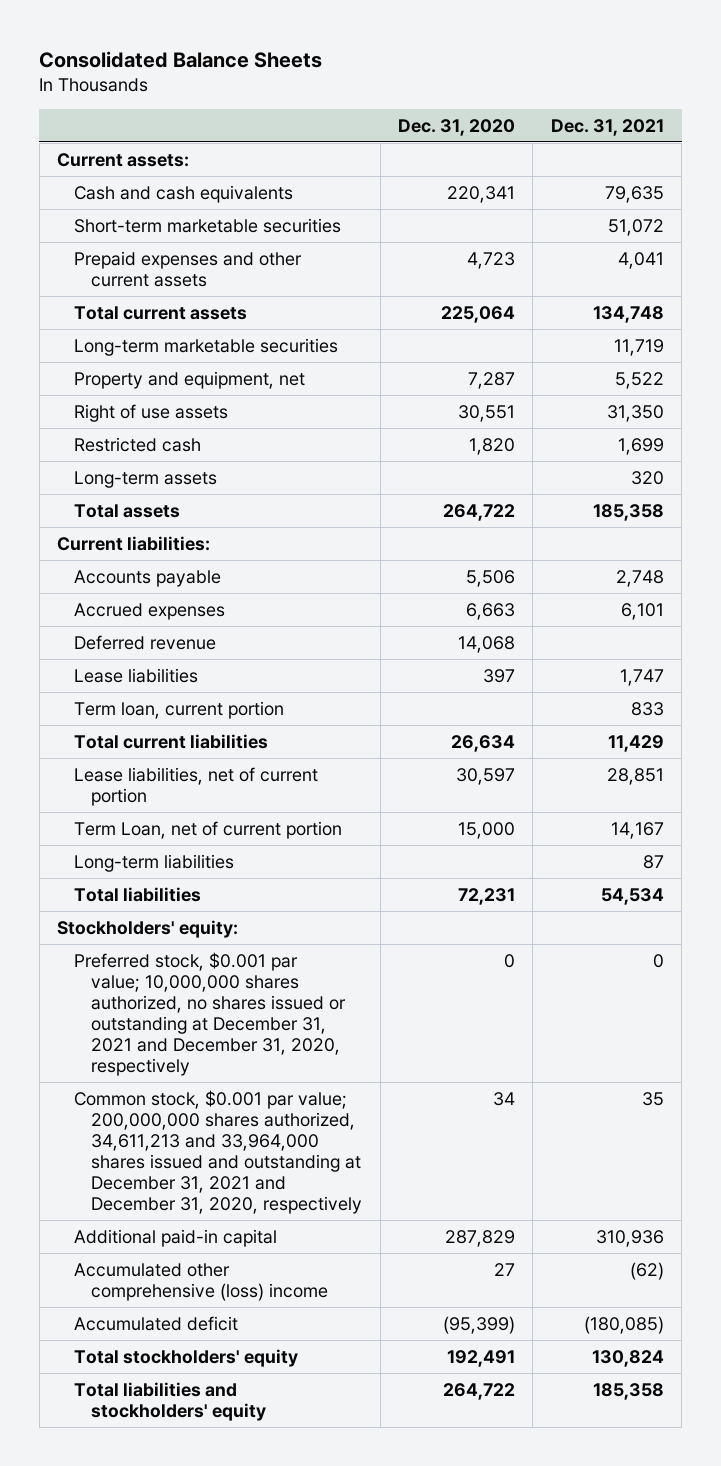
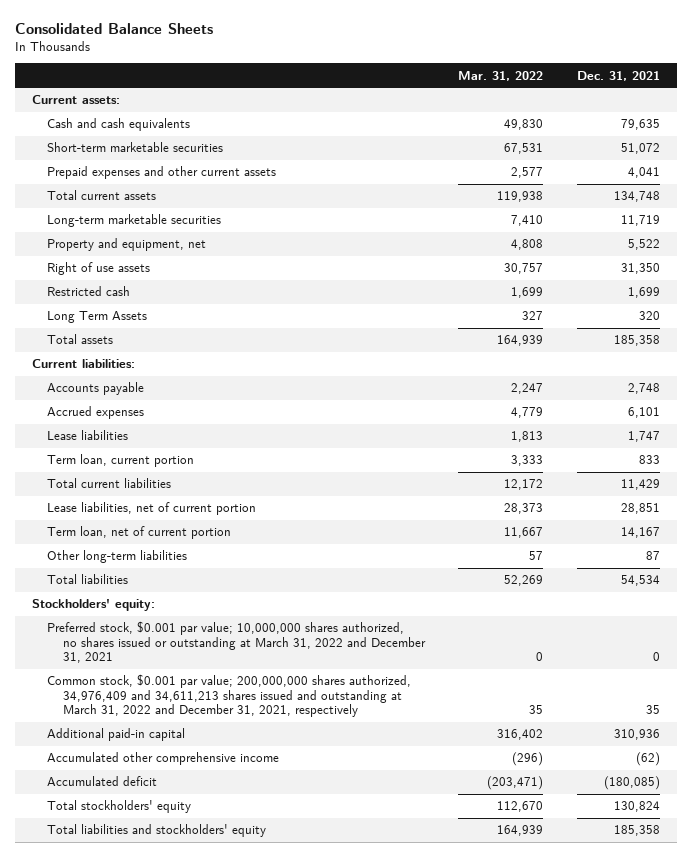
- | Dec. 31, 2020 | Dec. 31, 2021
+ | Mar. 31, 2022 | Dec. 31, 2021
- Long-term assets | | 320
+ Long Term Assets | 327 | 320
- Deferred revenue | 14,068 |
- Term Loan, net of current portion | 15,000 | 14,167
- Long-term liabilities | | 87
+ Term loan, net of current portion | 11,667 | 14,167
+ Other long-term liabilities | 57 | 87
- Preferred stock, $0.001 par value; 10,000,000 shares authorized, no shares issued or outstanding at December 31, 2021 and December 31, 2020, respectively | 0 | 0
- Common stock, $0.001 par value; 200,000,000 shares authorized, 34,611,213 and 33,964,000 shares issued and outstanding at December 31, 2021 and December 31, 2020, respectively | 34 | 35
+ Preferred stock, $0.001 par value; 10,000,000 shares authorized, no shares issued or outstanding at March 31, 2022 and December 31, 2021 | 0 | 0
+ Common stock, $0.001 par value; 200,000,000 shares authorized, 34,976,409 and 34,611,213 shares issued and outstanding at March 31, 2022 and December 31, 2021, respectively | 35 | 35
- Accumulated other comprehensive (loss) income | 27 | (62)
+ Accumulated other comprehensive income | (296) | (62)

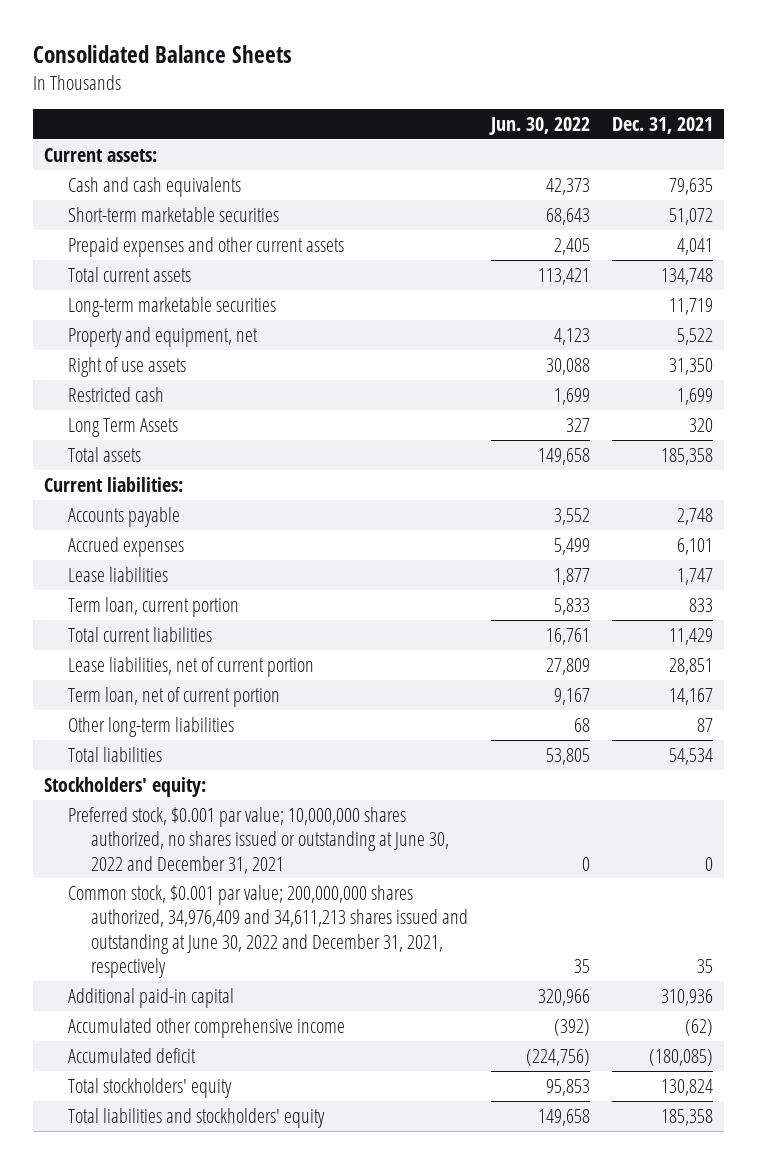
- | Mar. 31, 2022 | Dec. 31, 2021
+ | Jun. 30, 2022 | Dec. 31, 2021
- Preferred stock, $0.001 par value; 10,000,000 shares authorized, no shares issued or outstanding at March 31, 2022 and December 31, 2021 | 0 | 0
- Common stock, $0.001 par value; 200,000,000 shares authorized, 34,976,409 and 34,611,213 shares issued and outstanding at March 31, 2022 and December 31, 2021, respectively | 35 | 35
+ Preferred stock, $0.001 par value; 10,000,000 shares authorized, no shares issued or outstanding at June 30, 2022 and December 31, 2021 | 0 | 0
+ Common stock, $0.001 par value; 200,000,000 shares authorized, 34,976,409 and 34,611,213 shares issued and outstanding at June 30, 2022 and December 31, 2021, respectively | 35 | 35

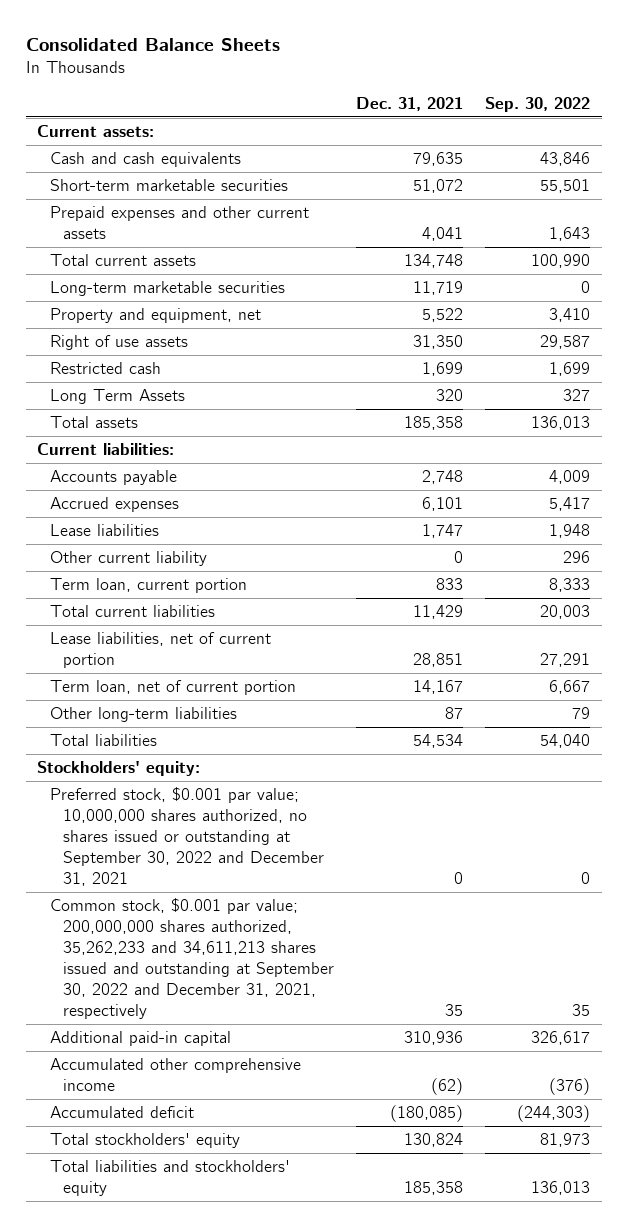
- | Jun. 30, 2022 | Dec. 31, 2021
+ | Dec. 31, 2021 | Sep. 30, 2022
+ Other current liability | 0 | 296
- Preferred stock, $0.001 par value; 10,000,000 shares authorized, no shares issued or outstanding at June 30, 2022 and December 31, 2021 | 0 | 0
- Common stock, $0.001 par value; 200,000,000 shares authorized, 34,976,409 and 34,611,213 shares issued and outstanding at June 30, 2022 and December 31, 2021, respectively | 35 | 35
+ Preferred stock, $0.001 par value; 10,000,000 shares authorized, no shares issued or outstanding at September 30, 2022 and December 31, 2021 | 0 | 0
+ Common stock, $0.001 par value; 200,000,000 shares authorized, 35,262,233 and 34,611,213 shares issued and outstanding at September 30, 2022 and December 31, 2021, respectively | 35 | 35

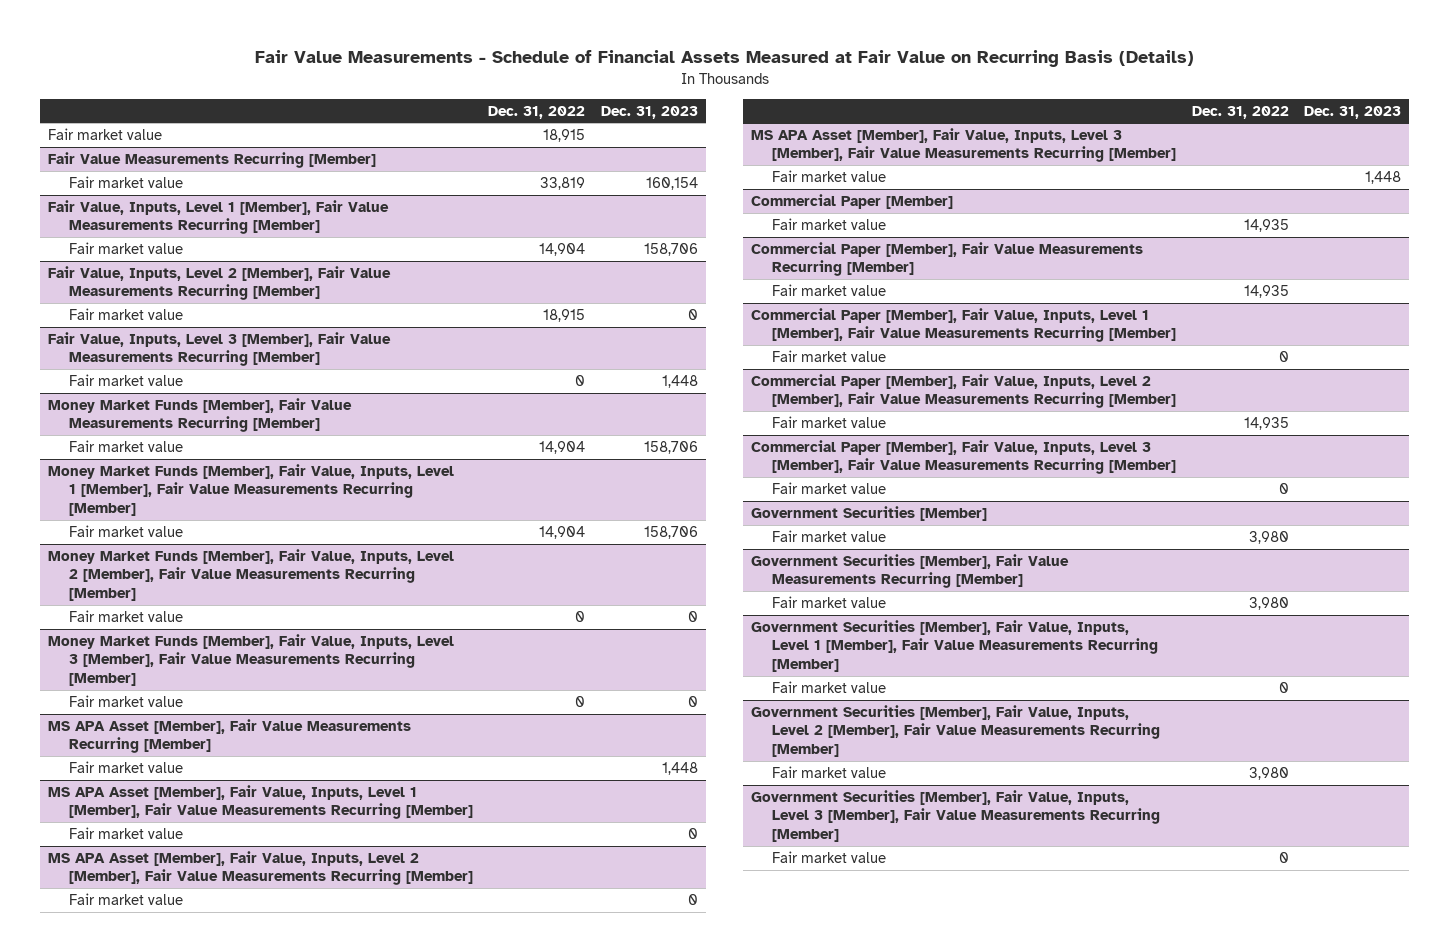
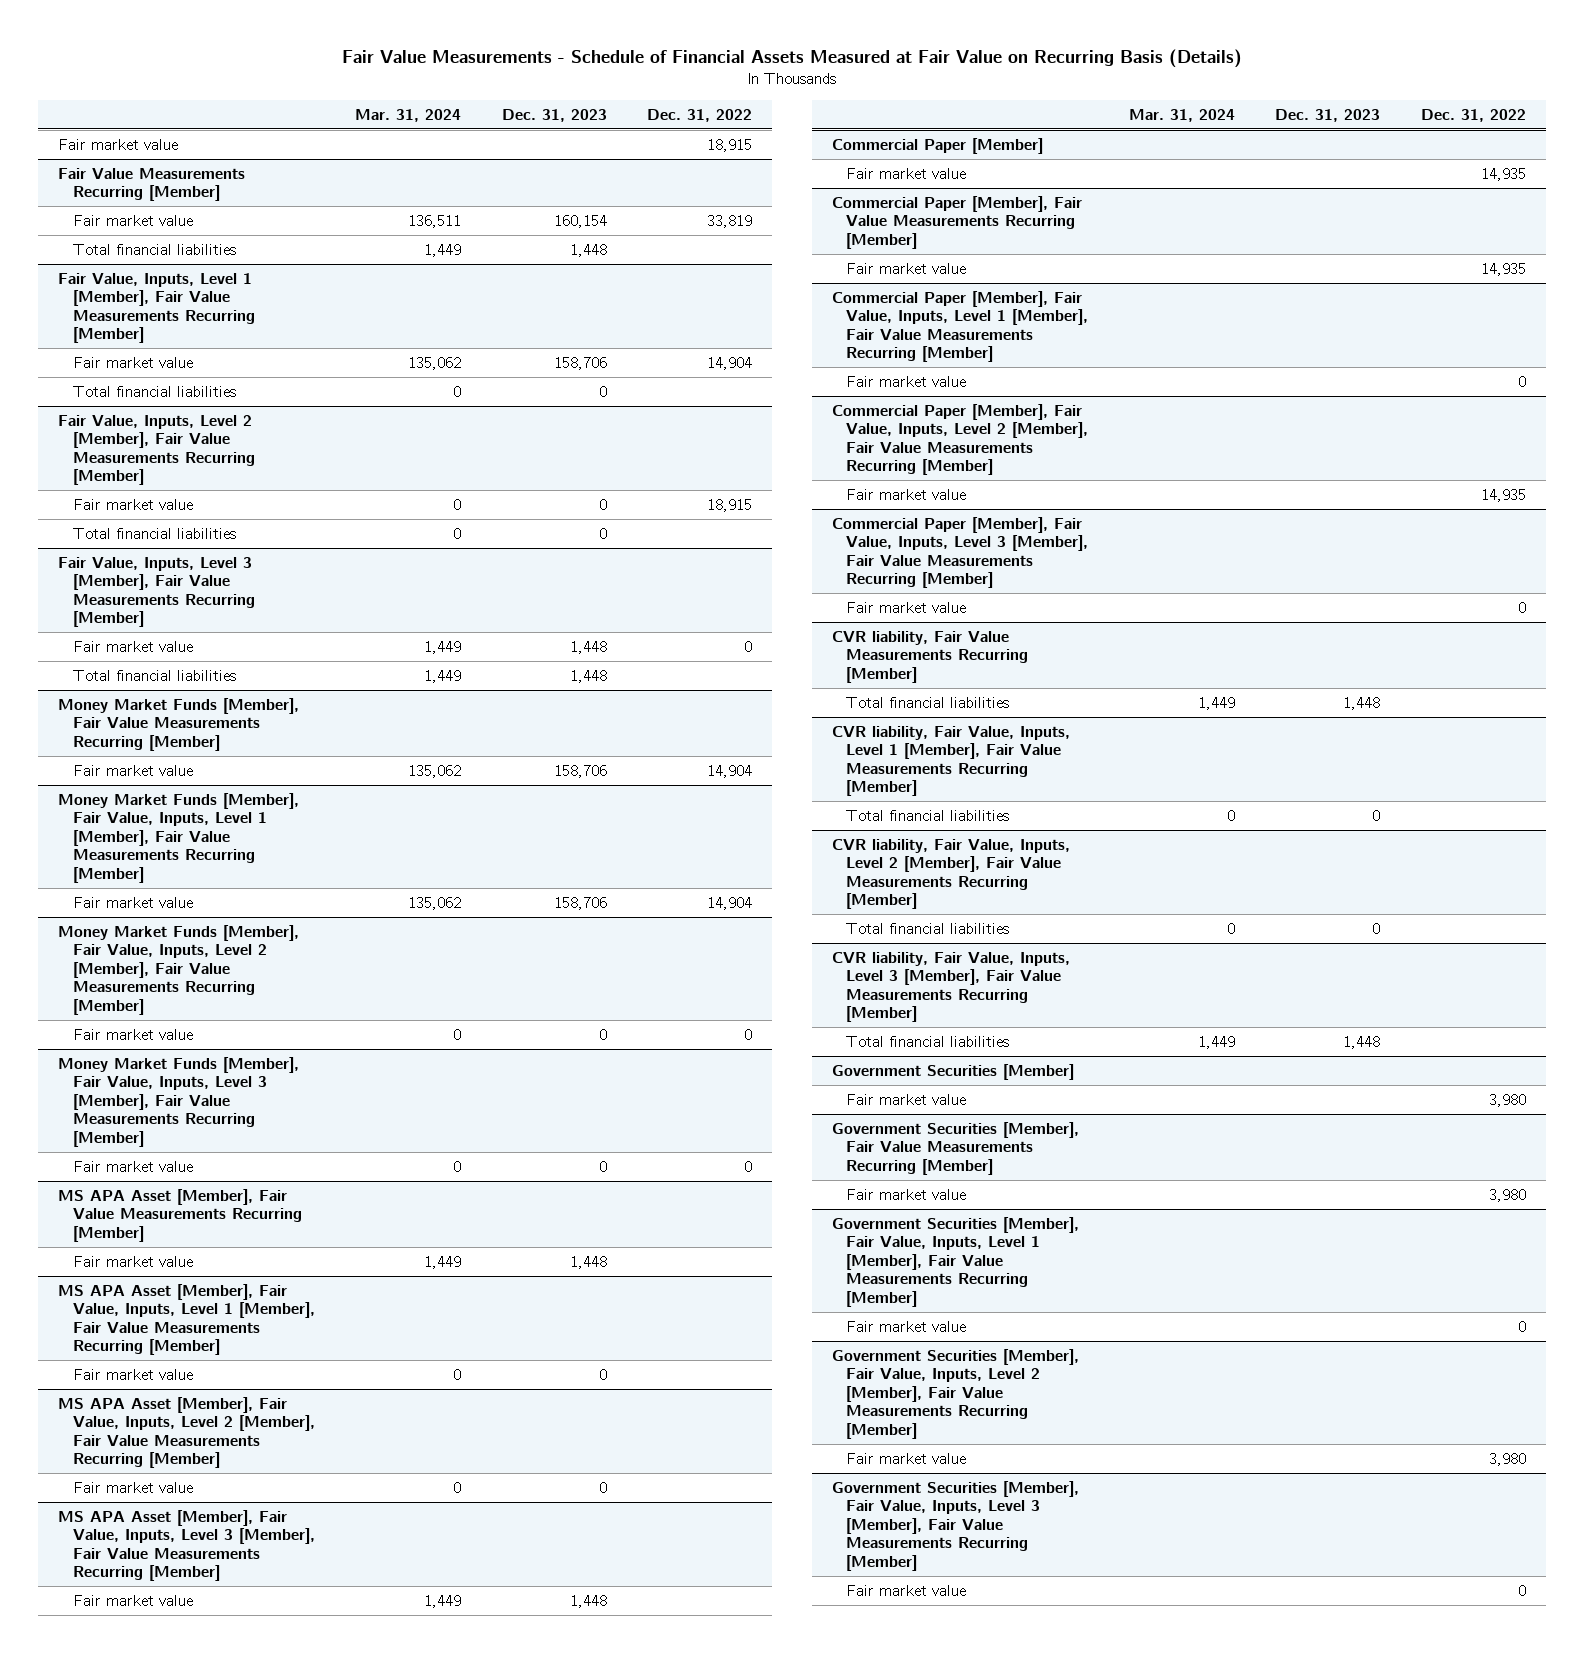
- | Dec. 31, 2022 | Dec. 31, 2023
+ | Mar. 31, 2024 | Dec. 31, 2023 | Dec. 31, 2022
@ Fair Value Measurements Recurring [Member]
+ Total financial liabilities | 1,449 | 1,448 |
@ Fair Value, Inputs, Level 1 [Member], Fair Value Measurements Recurring [Member]
+ Total financial liabilities | 0 | 0 |
@ Fair Value, Inputs, Level 2 [Member], Fair Value Measurements Recurring [Member]
+ Total financial liabilities | 0 | 0 |
@ Fair Value, Inputs, Level 3 [Member], Fair Value Measurements Recurring [Member]
+ Total financial liabilities | 1,449 | 1,448 |
+ CVR liability, Fair Value Measurements Recurring [Member]
+ Total financial liabilities | 1,449 | 1,448 |
+ CVR liability, Fair Value, Inputs, Level 1 [Member], Fair Value Measurements Recurring [Member]
+ Total financial liabilities | 0 | 0 |
+ CVR liability, Fair Value, Inputs, Level 2 [Member], Fair Value Measurements Recurring [Member]
+ Total financial liabilities | 0 | 0 |
+ CVR liability, Fair Value, Inputs, Level 3 [Member], Fair Value Measurements Recurring [Member]
+ Total financial liabilities | 1,449 | 1,448 |

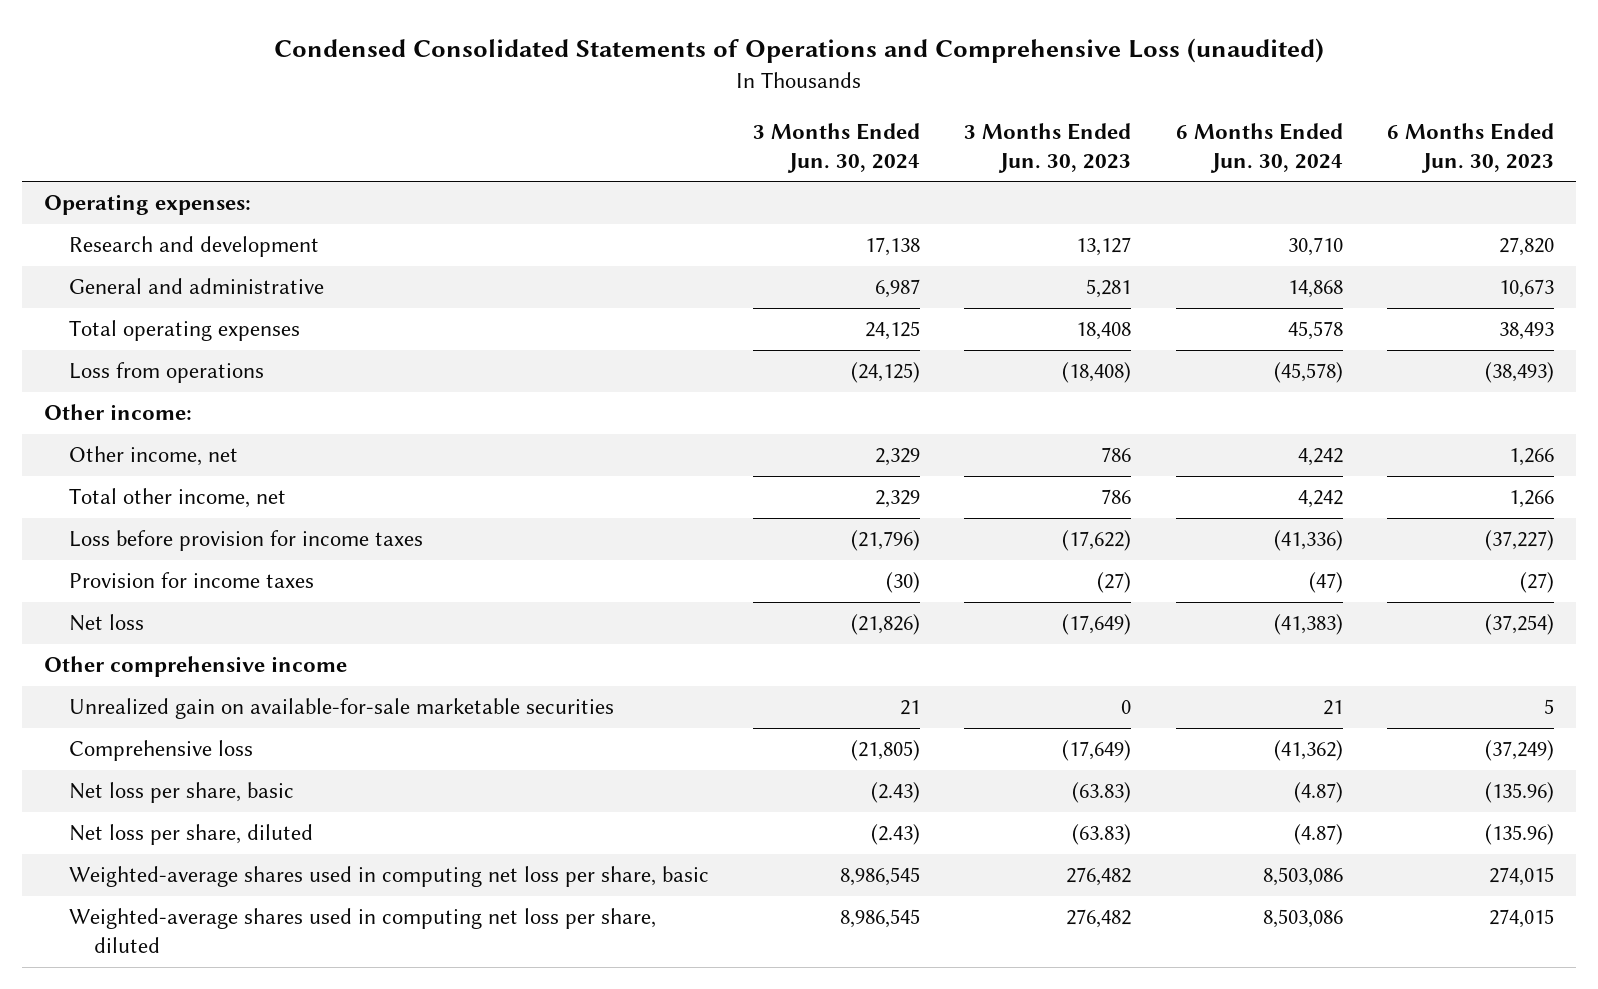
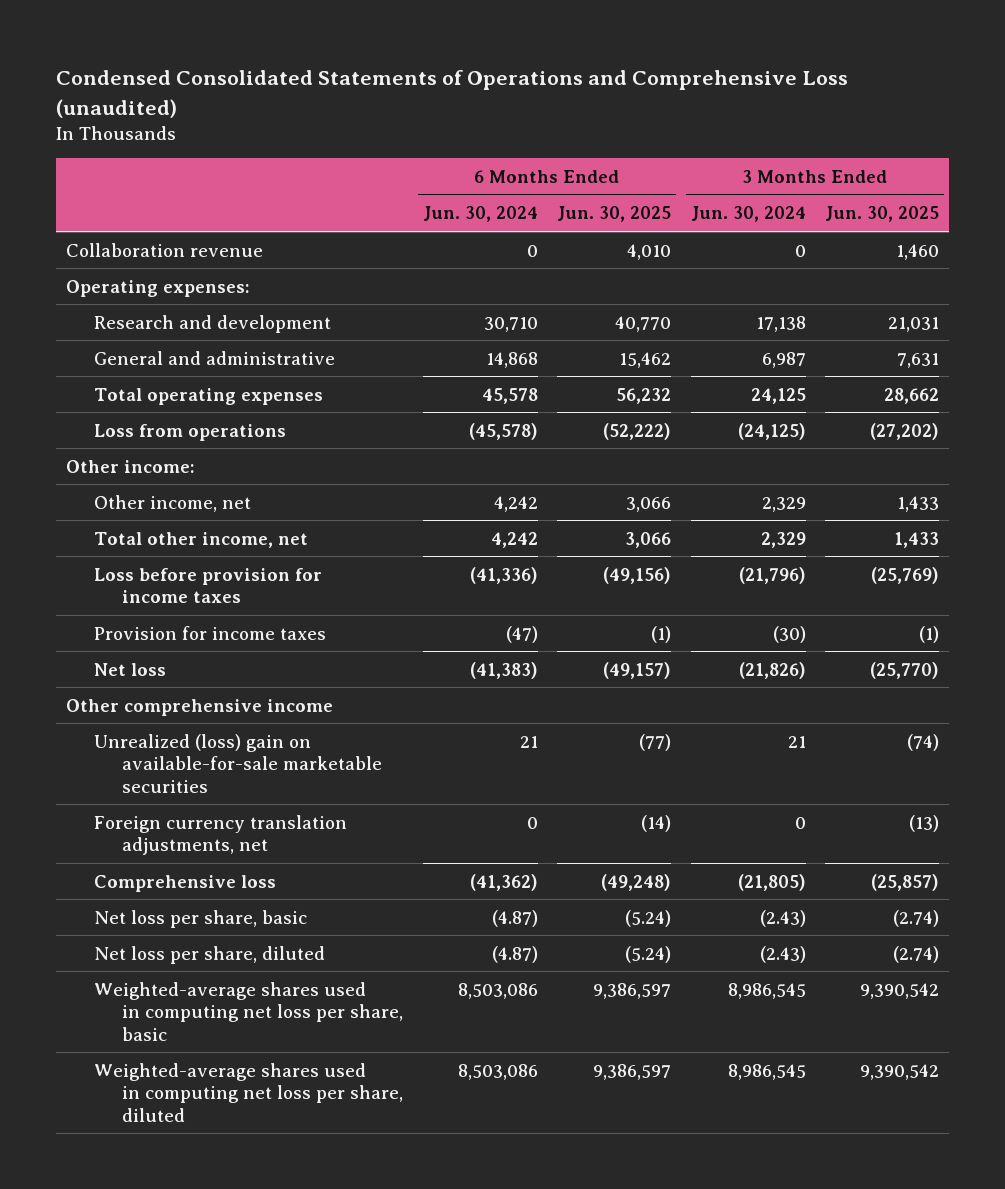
- | 3 Months Ended Jun. 30, 2024 | 3 Months Ended Jun. 30, 2023 | 6 Months Ended Jun. 30, 2024 | 6 Months Ended Jun. 30, 2023
+ | 6 Months Ended Jun. 30, 2024 | 6 Months Ended Jun. 30, 2025 | 3 Months Ended Jun. 30, 2024 | 3 Months Ended Jun. 30, 2025
+ Collaboration revenue | 0 | 4,010 | 0 | 1,460
- Unrealized gain on available-for-sale marketable securities | 21 | 0 | 21 | 5
+ Unrealized (loss) gain on available-for-sale marketable securities | 21 | (77) | 21 | (74)
+ Foreign currency translation adjustments, net | 0 | (14) | 0 | (13)

